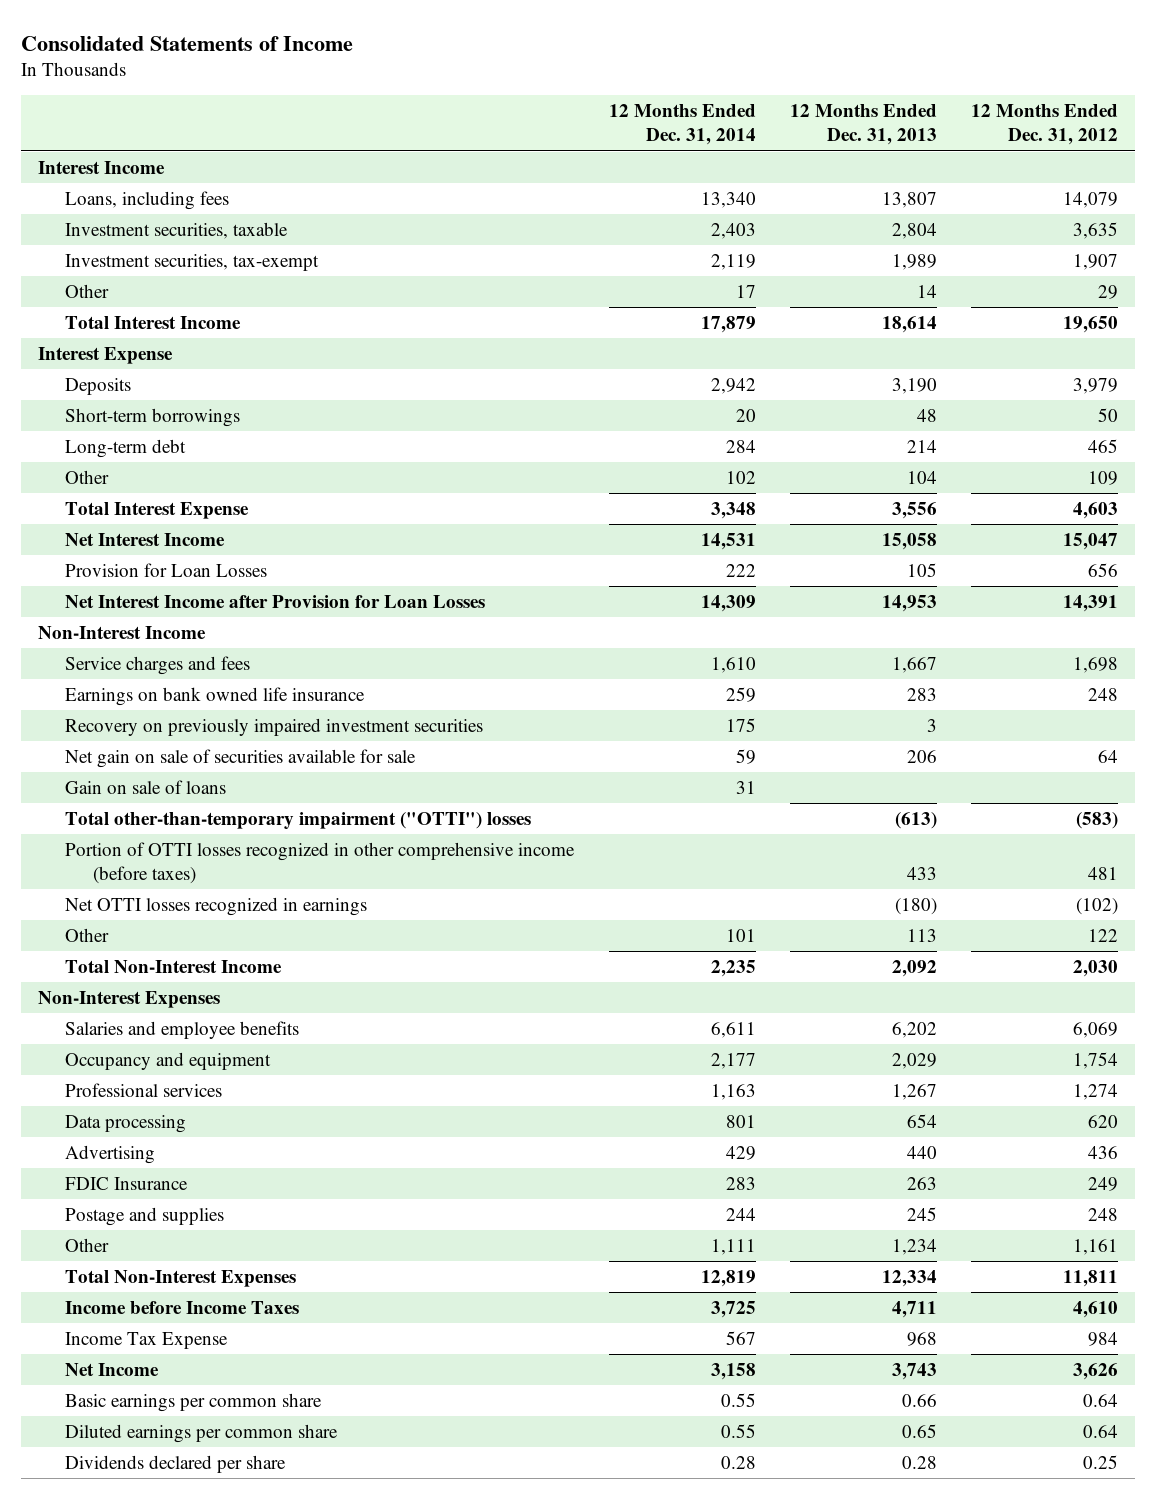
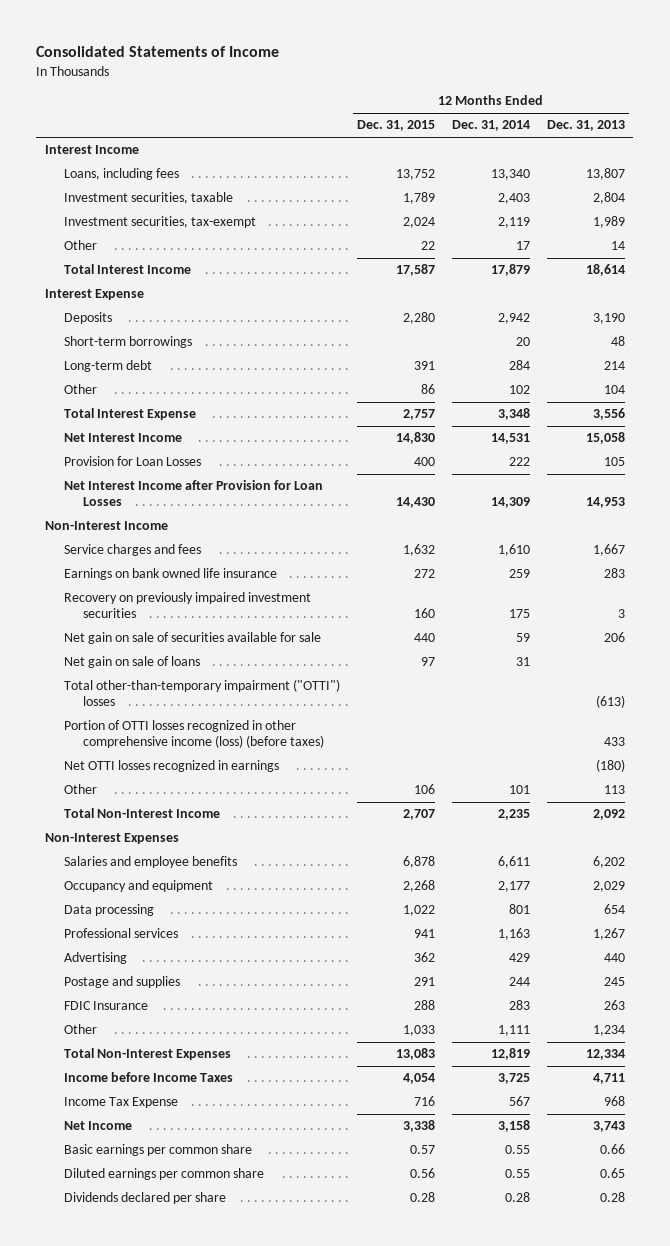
- | 12 Months Ended Dec. 31, 2014 | 12 Months Ended Dec. 31, 2013 | 12 Months Ended Dec. 31, 2012
+ | 12 Months Ended Dec. 31, 2015 | 12 Months Ended Dec. 31, 2014 | 12 Months Ended Dec. 31, 2013
- Gain on sale of loans | 31 | |
+ Net gain on sale of loans | 97 | 31 |
- Portion of OTTI losses recognized in other comprehensive income (before taxes) | | 433 | 481
+ Portion of OTTI losses recognized in other comprehensive income (loss) (before taxes) | | | 433
moved down: Professional services | 941 | 1,163 | 1,267
moved down: FDIC Insurance | 288 | 283 | 263

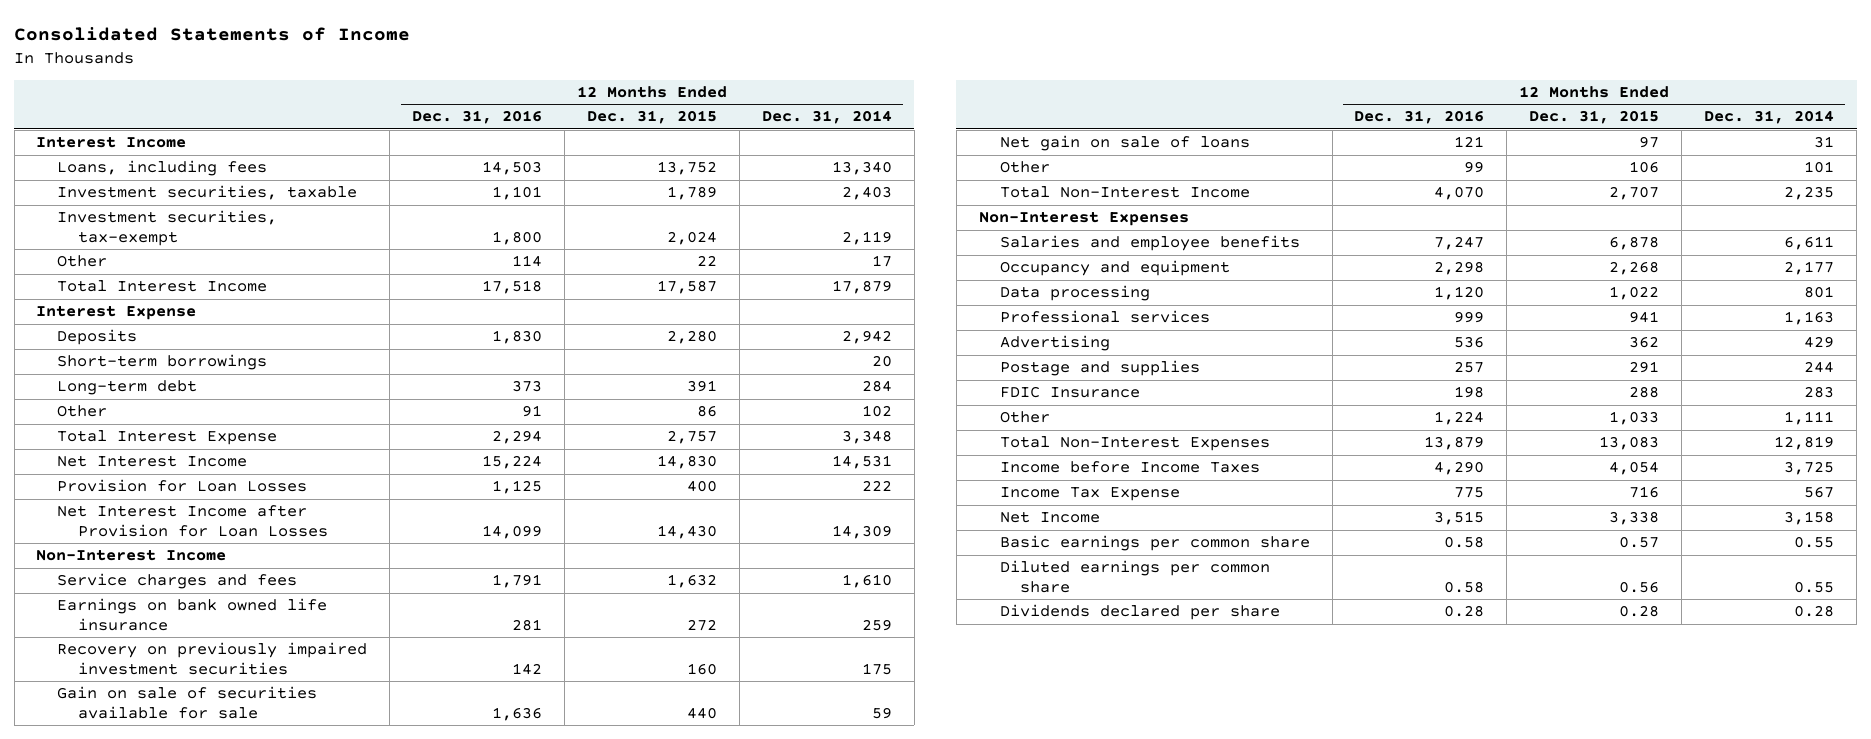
- | 12 Months Ended Dec. 31, 2015 | 12 Months Ended Dec. 31, 2014 | 12 Months Ended Dec. 31, 2013
+ | 12 Months Ended Dec. 31, 2016 | 12 Months Ended Dec. 31, 2015 | 12 Months Ended Dec. 31, 2014
- Net gain on sale of securities available for sale | 440 | 59 | 206
+ Gain on sale of securities available for sale | 1,636 | 440 | 59
- Total other-than-temporary impairment ("OTTI") losses | | | (613)
- Portion of OTTI losses recognized in other comprehensive income (loss) (before taxes) | | | 433
- Net OTTI losses recognized in earnings | | | (180)

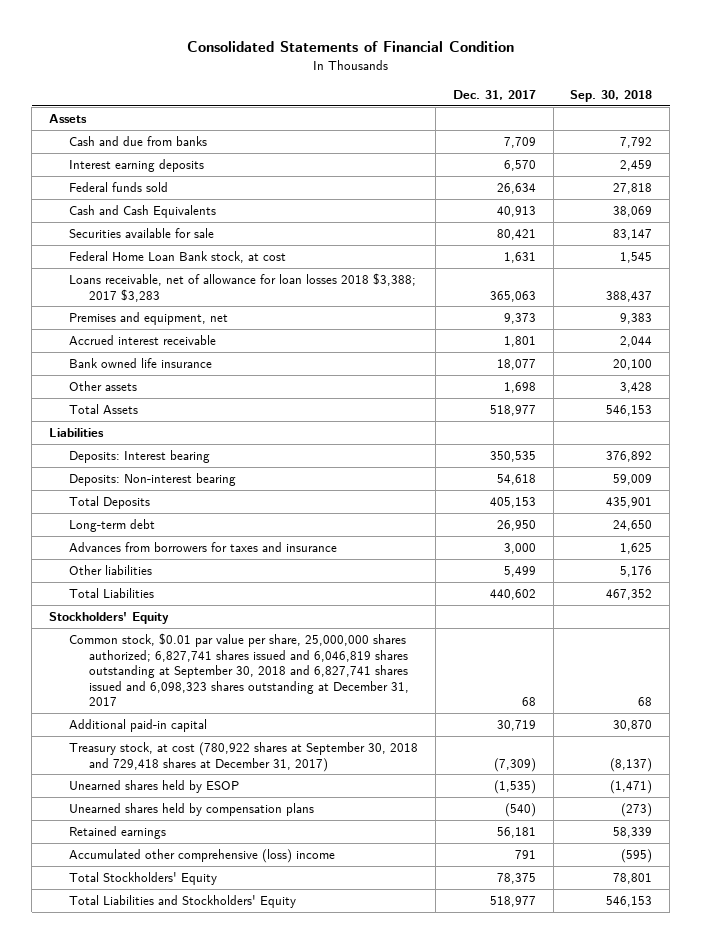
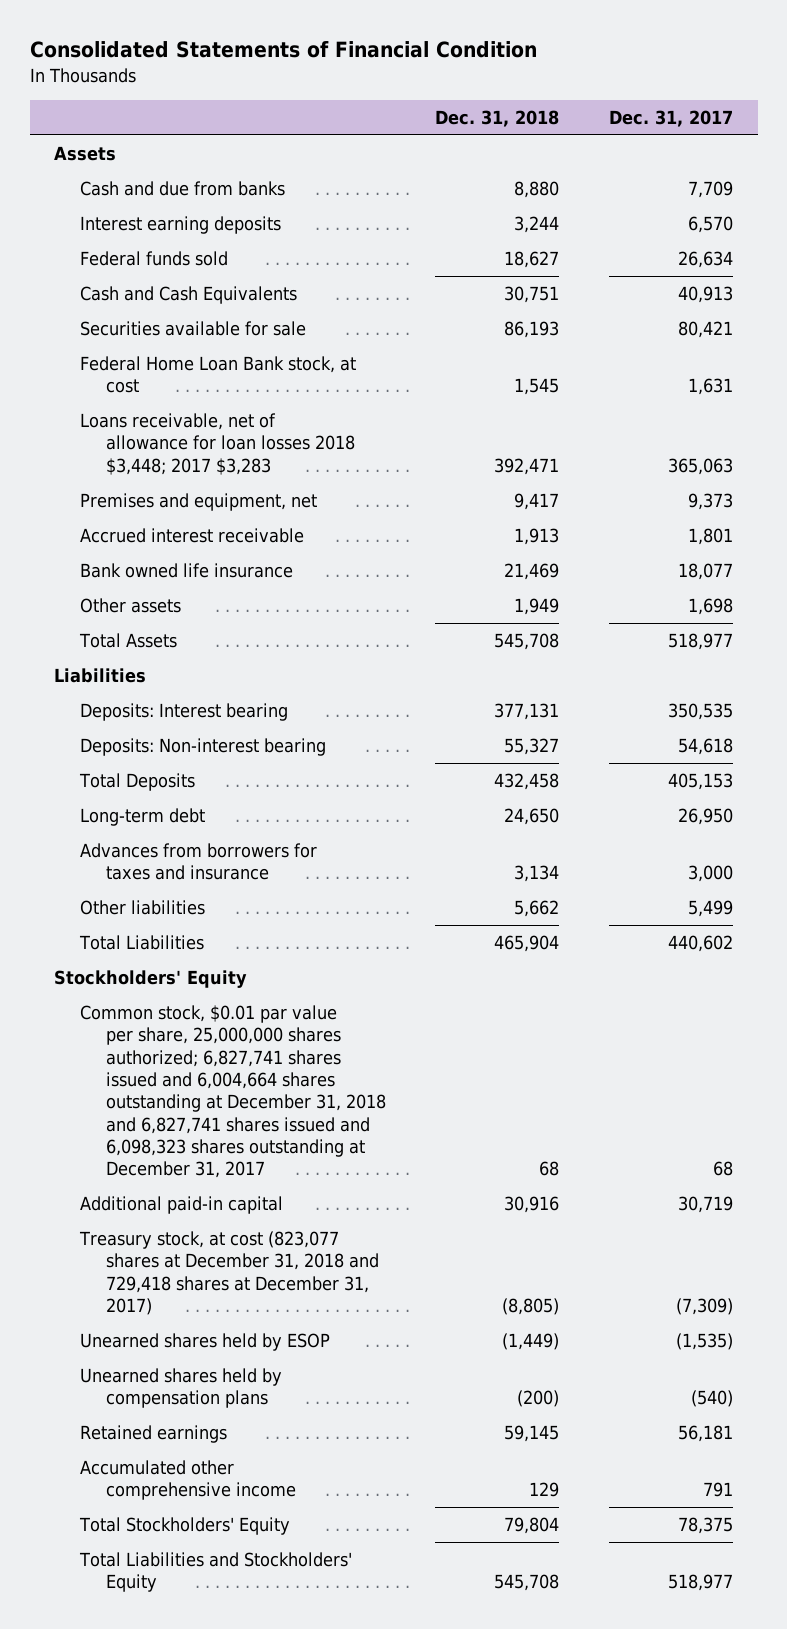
- | Dec. 31, 2017 | Sep. 30, 2018
+ | Dec. 31, 2018 | Dec. 31, 2017
- Loans receivable, net of allowance for loan losses 2018 $3,388; 2017 $3,283 | 365,063 | 388,437
+ Loans receivable, net of allowance for loan losses 2018 $3,448; 2017 $3,283 | 392,471 | 365,063
- Common stock, $0.01 par value per share, 25,000,000 shares authorized; 6,827,741 shares issued and 6,046,819 shares outstanding at September 30, 2018 and 6,827,741 shares issued and 6,098,323 shares outstanding at December 31, 2017 | 68 | 68
+ Common stock, $0.01 par value per share, 25,000,000 shares authorized; 6,827,741 shares issued and 6,004,664 shares outstanding at December 31, 2018 and 6,827,741 shares issued and 6,098,323 shares outstanding at December 31, 2017 | 68 | 68
- Treasury stock, at cost (780,922 shares at September 30, 2018 and 729,418 shares at December 31, 2017) | (7,309) | (8,137)
+ Treasury stock, at cost (823,077 shares at December 31, 2018 and 729,418 shares at December 31, 2017) | (8,805) | (7,309)
- Accumulated other comprehensive (loss) income | 791 | (595)
+ Accumulated other comprehensive income | 129 | 791

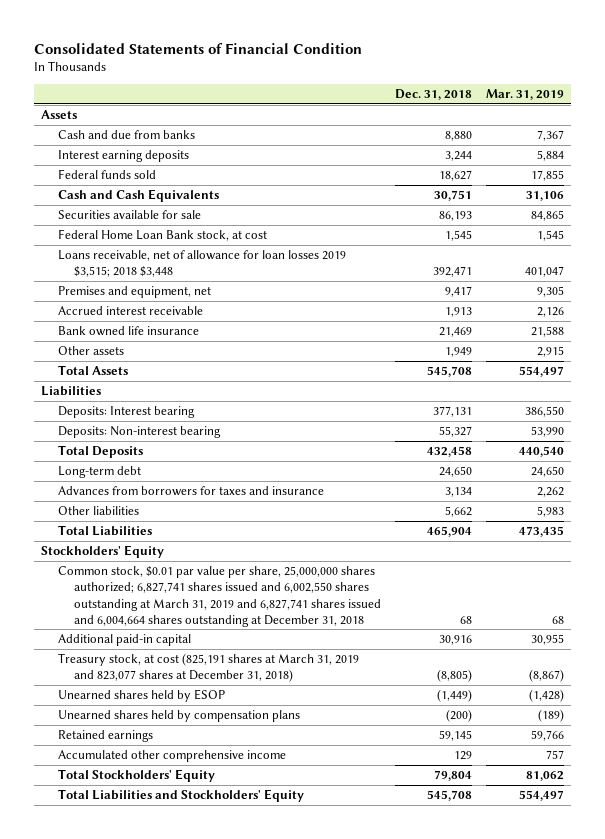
- | Dec. 31, 2018 | Dec. 31, 2017
+ | Dec. 31, 2018 | Mar. 31, 2019
- Loans receivable, net of allowance for loan losses 2018 $3,448; 2017 $3,283 | 392,471 | 365,063
+ Loans receivable, net of allowance for loan losses 2019 $3,515; 2018 $3,448 | 392,471 | 401,047
- Common stock, $0.01 par value per share, 25,000,000 shares authorized; 6,827,741 shares issued and 6,004,664 shares outstanding at December 31, 2018 and 6,827,741 shares issued and 6,098,323 shares outstanding at December 31, 2017 | 68 | 68
+ Common stock, $0.01 par value per share, 25,000,000 shares authorized; 6,827,741 shares issued and 6,002,550 shares outstanding at March 31, 2019 and 6,827,741 shares issued and 6,004,664 shares outstanding at December 31, 2018 | 68 | 68
- Treasury stock, at cost (823,077 shares at December 31, 2018 and 729,418 shares at December 31, 2017) | (8,805) | (7,309)
+ Treasury stock, at cost (825,191 shares at March 31, 2019 and 823,077 shares at December 31, 2018) | (8,805) | (8,867)

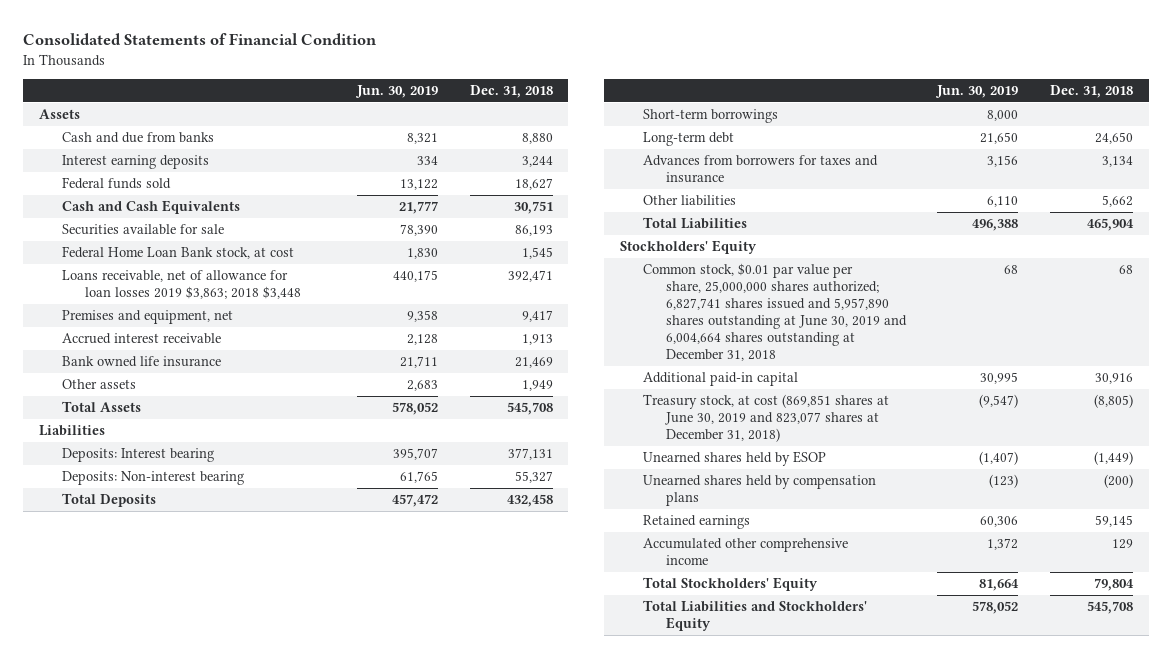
- | Dec. 31, 2018 | Mar. 31, 2019
+ | Jun. 30, 2019 | Dec. 31, 2018
- Loans receivable, net of allowance for loan losses 2019 $3,515; 2018 $3,448 | 392,471 | 401,047
+ Loans receivable, net of allowance for loan losses 2019 $3,863; 2018 $3,448 | 440,175 | 392,471
+ Short-term borrowings | 8,000 |
- Common stock, $0.01 par value per share, 25,000,000 shares authorized; 6,827,741 shares issued and 6,002,550 shares outstanding at March 31, 2019 and 6,827,741 shares issued and 6,004,664 shares outstanding at December 31, 2018 | 68 | 68
+ Common stock, $0.01 par value per share, 25,000,000 shares authorized; 6,827,741 shares issued and 5,957,890 shares outstanding at June 30, 2019 and 6,004,664 shares outstanding at December 31, 2018 | 68 | 68
- Treasury stock, at cost (825,191 shares at March 31, 2019 and 823,077 shares at December 31, 2018) | (8,805) | (8,867)
+ Treasury stock, at cost (869,851 shares at June 30, 2019 and 823,077 shares at December 31, 2018) | (9,547) | (8,805)

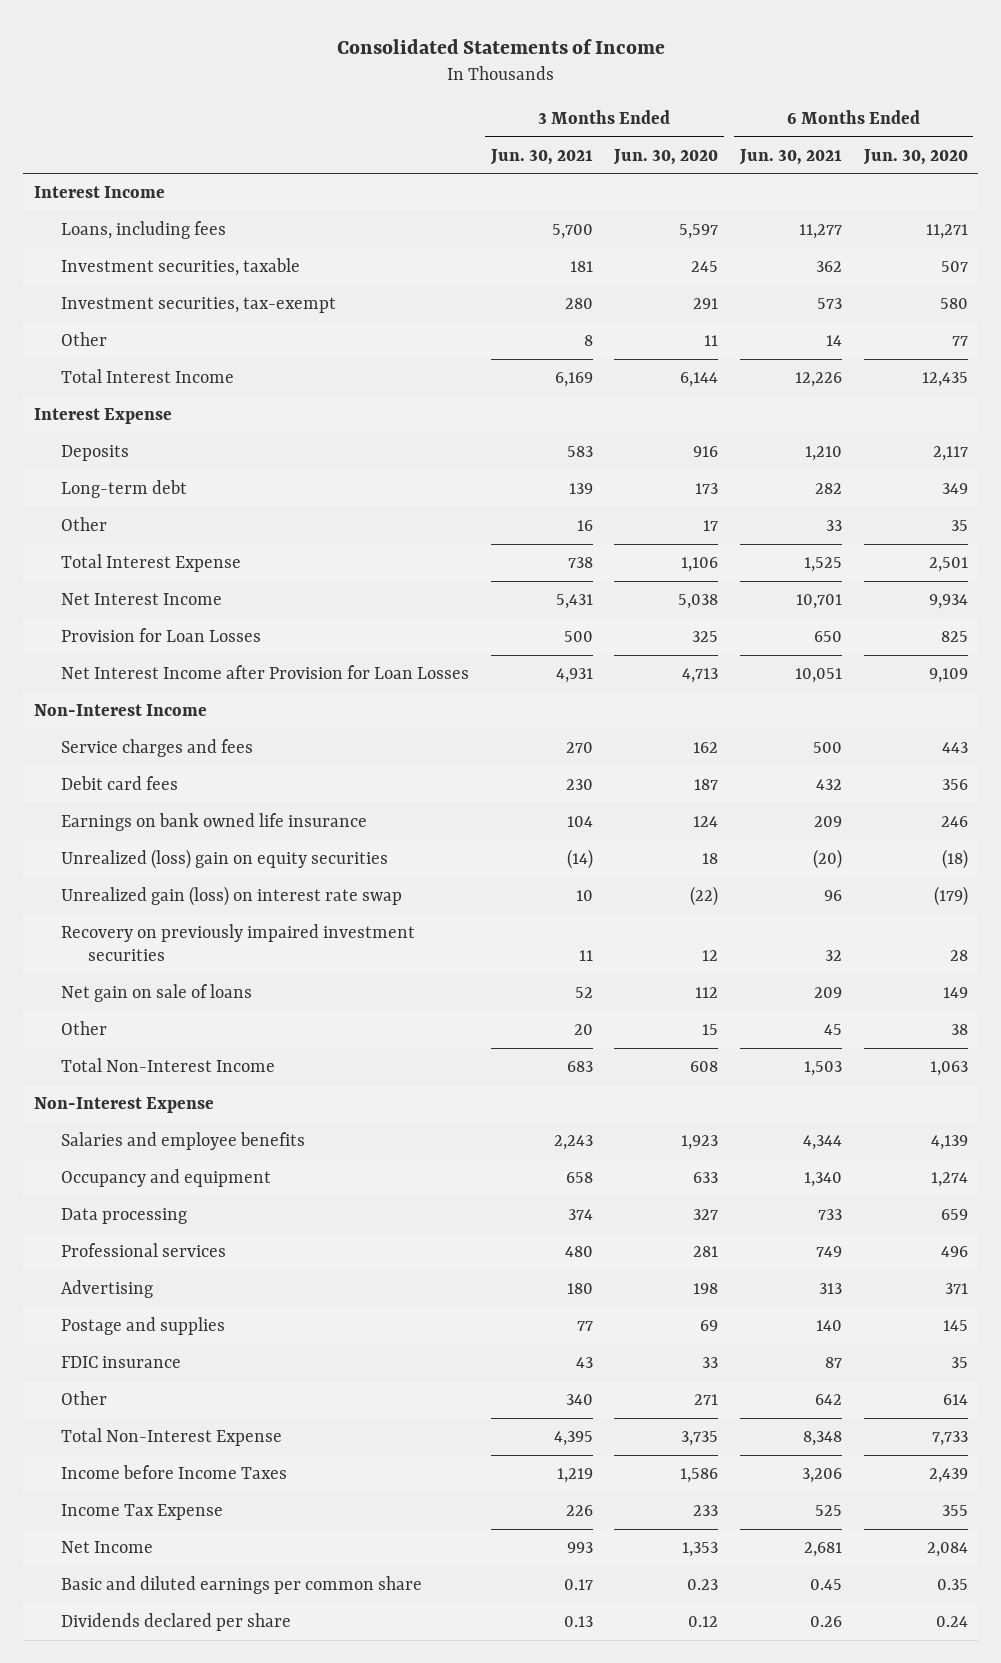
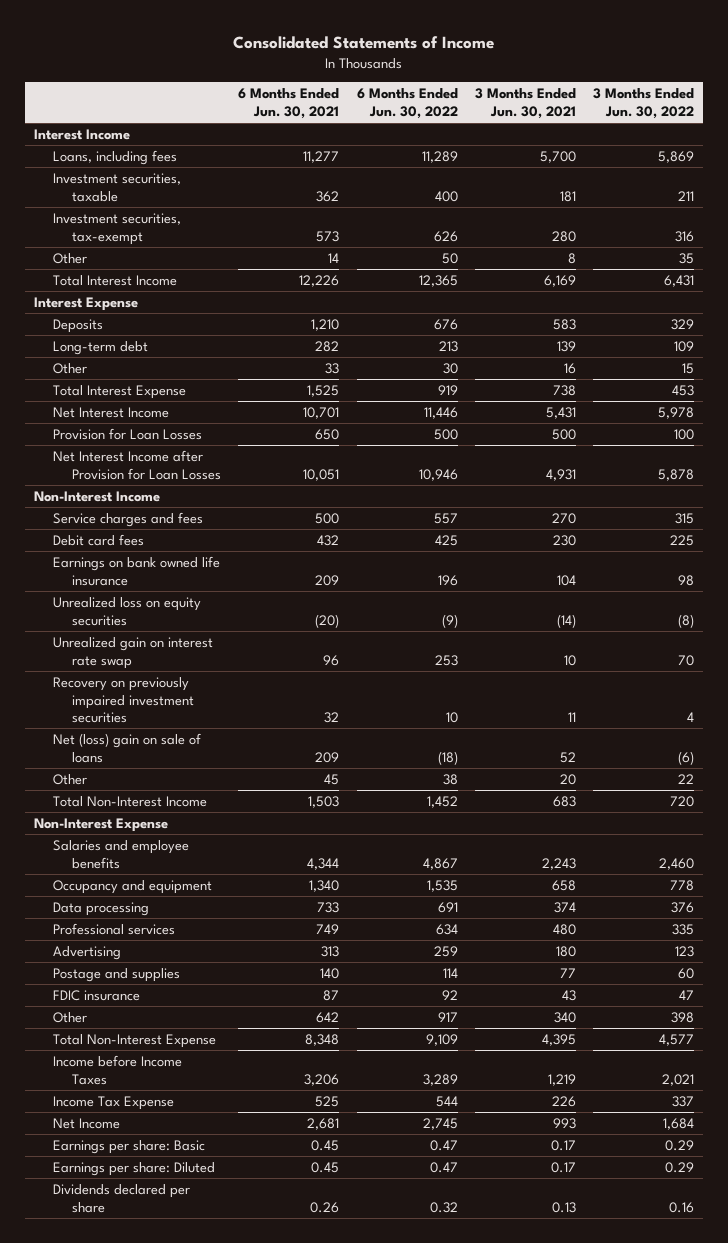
- | 3 Months Ended Jun. 30, 2021 | 3 Months Ended Jun. 30, 2020 | 6 Months Ended Jun. 30, 2021 | 6 Months Ended Jun. 30, 2020
+ | 6 Months Ended Jun. 30, 2021 | 6 Months Ended Jun. 30, 2022 | 3 Months Ended Jun. 30, 2021 | 3 Months Ended Jun. 30, 2022
- Unrealized (loss) gain on equity securities | (14) | 18 | (20) | (18)
- Unrealized gain (loss) on interest rate swap | 10 | (22) | 96 | (179)
+ Unrealized loss on equity securities | (20) | (9) | (14) | (8)
+ Unrealized gain on interest rate swap | 96 | 253 | 10 | 70
- Net gain on sale of loans | 52 | 112 | 209 | 149
+ Net (loss) gain on sale of loans | 209 | (18) | 52 | (6)
- Basic and diluted earnings per common share | 0.17 | 0.23 | 0.45 | 0.35
+ Earnings per share: Basic | 0.45 | 0.47 | 0.17 | 0.29
+ Earnings per share: Diluted | 0.45 | 0.47 | 0.17 | 0.29

